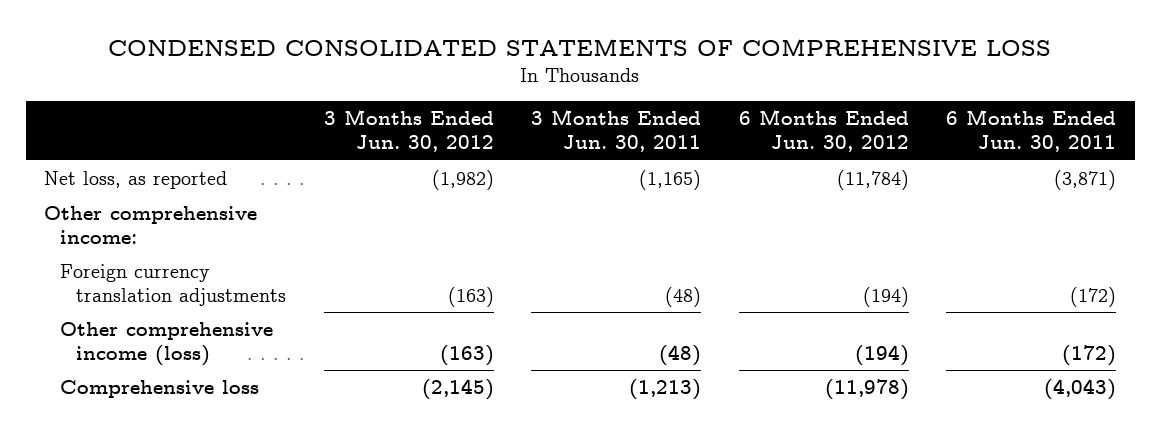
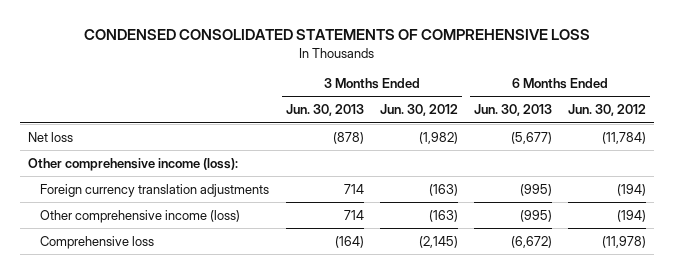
- | 3 Months Ended Jun. 30, 2012 | 3 Months Ended Jun. 30, 2011 | 6 Months Ended Jun. 30, 2012 | 6 Months Ended Jun. 30, 2011
+ | 3 Months Ended Jun. 30, 2013 | 3 Months Ended Jun. 30, 2012 | 6 Months Ended Jun. 30, 2013 | 6 Months Ended Jun. 30, 2012
- Net loss, as reported | (1,982) | (1,165) | (11,784) | (3,871)
- Other comprehensive income:
+ Net loss | (878) | (1,982) | (5,677) | (11,784)
+ Other comprehensive income (loss):

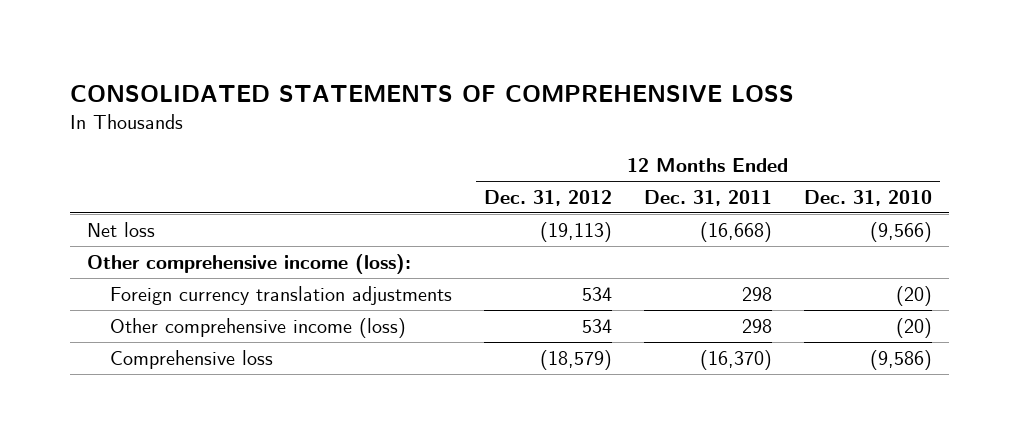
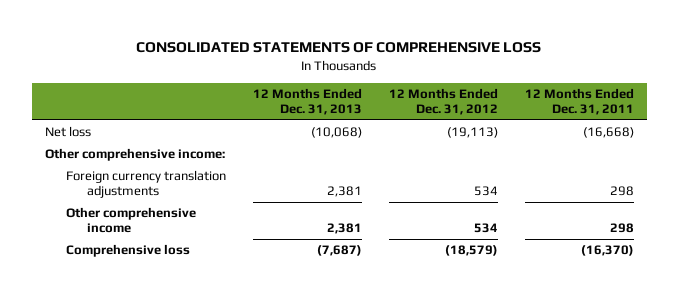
- | 12 Months Ended Dec. 31, 2012 | 12 Months Ended Dec. 31, 2011 | 12 Months Ended Dec. 31, 2010
+ | 12 Months Ended Dec. 31, 2013 | 12 Months Ended Dec. 31, 2012 | 12 Months Ended Dec. 31, 2011
- Other comprehensive income (loss):
+ Other comprehensive income:
- Other comprehensive income (loss) | 534 | 298 | (20)
+ Other comprehensive income | 2,381 | 534 | 298

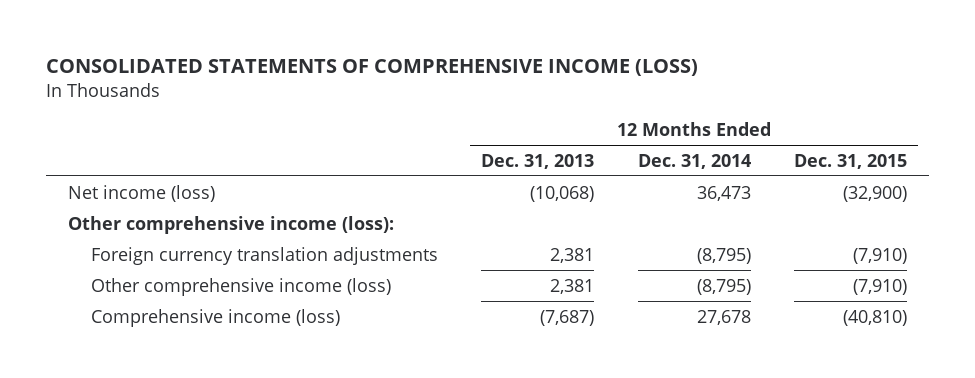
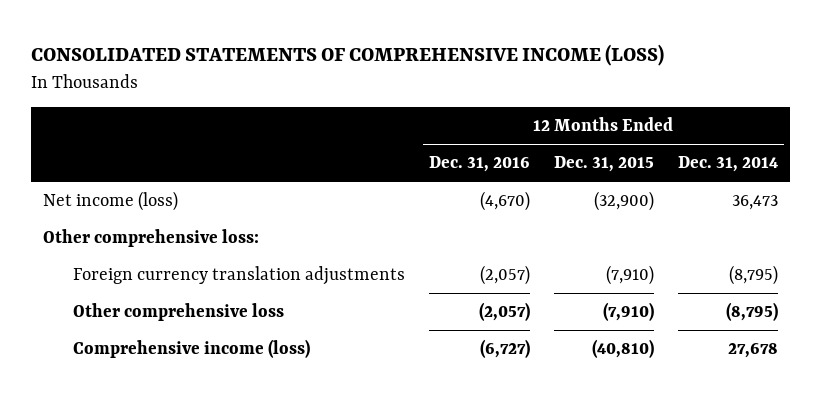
- | 12 Months Ended Dec. 31, 2013 | 12 Months Ended Dec. 31, 2014 | 12 Months Ended Dec. 31, 2015
+ | 12 Months Ended Dec. 31, 2016 | 12 Months Ended Dec. 31, 2015 | 12 Months Ended Dec. 31, 2014
- Other comprehensive income (loss):
+ Other comprehensive loss:
- Other comprehensive income (loss) | 2,381 | (8,795) | (7,910)
+ Other comprehensive loss | (2,057) | (7,910) | (8,795)

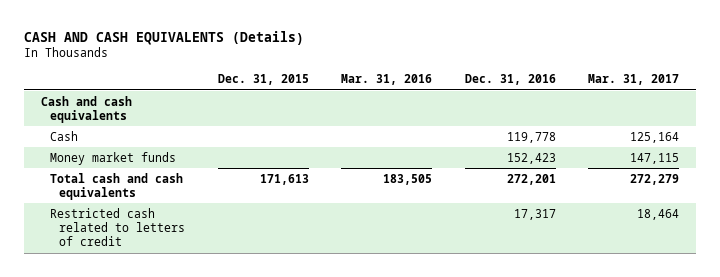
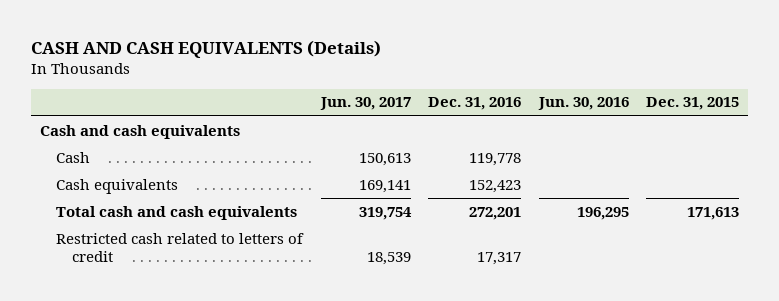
- | Dec. 31, 2015 | Mar. 31, 2016 | Dec. 31, 2016 | Mar. 31, 2017
+ | Jun. 30, 2017 | Dec. 31, 2016 | Jun. 30, 2016 | Dec. 31, 2015
- Money market funds | | | 152,423 | 147,115
+ Cash equivalents | 169,141 | 152,423 | |

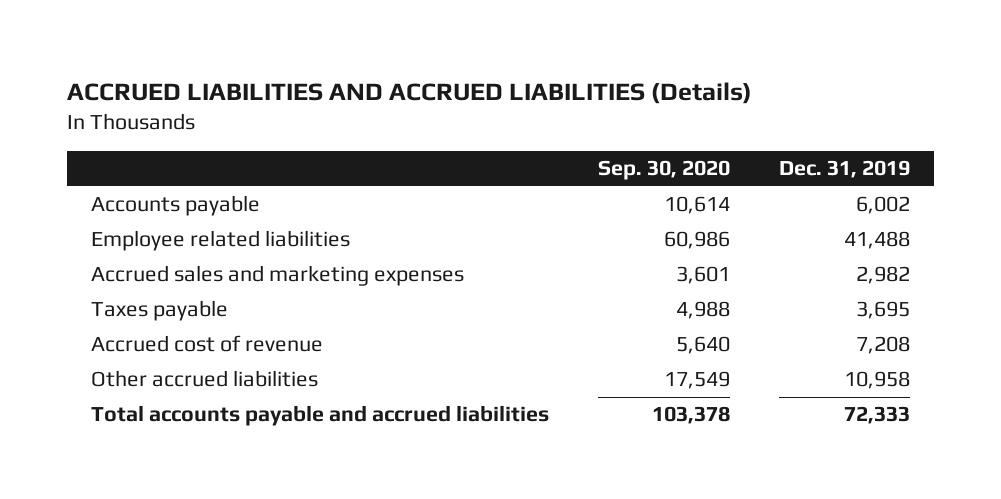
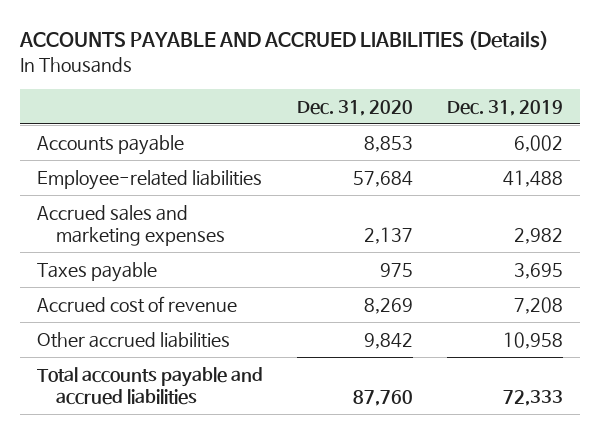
- ACCRUED LIABILITIES AND ACCRUED LIABILITIES (Details)
+ ACCOUNTS PAYABLE AND ACCRUED LIABILITIES (Details)
- | Sep. 30, 2020 | Dec. 31, 2019
+ | Dec. 31, 2020 | Dec. 31, 2019
- Employee related liabilities | 60,986 | 41,488
+ Employee-related liabilities | 57,684 | 41,488

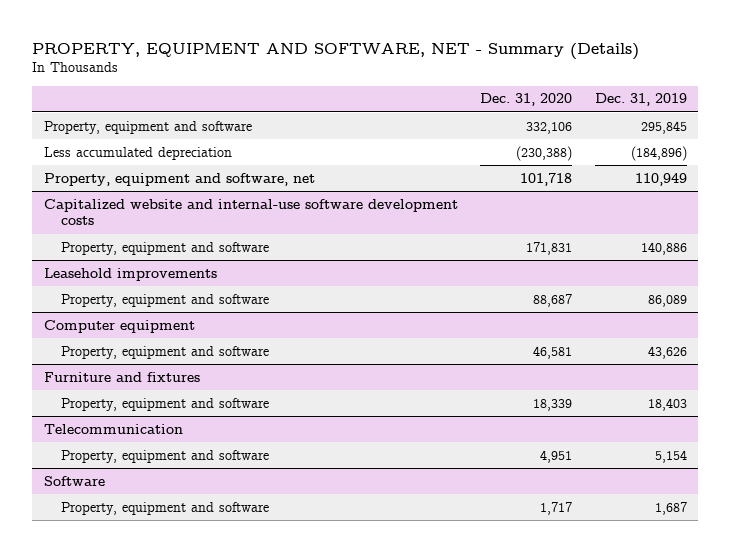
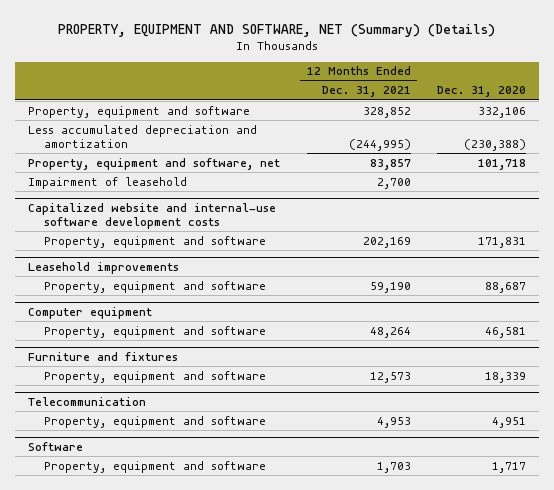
- PROPERTY, EQUIPMENT AND SOFTWARE, NET - Summary (Details)
+ PROPERTY, EQUIPMENT AND SOFTWARE, NET (Summary) (Details)
- | Dec. 31, 2020 | Dec. 31, 2019
+ | 12 Months Ended Dec. 31, 2021 | Dec. 31, 2020
- Less accumulated depreciation | (230,388) | (184,896)
+ Less accumulated depreciation and amortization | (244,995) | (230,388)
+ Impairment of leasehold | 2,700 |

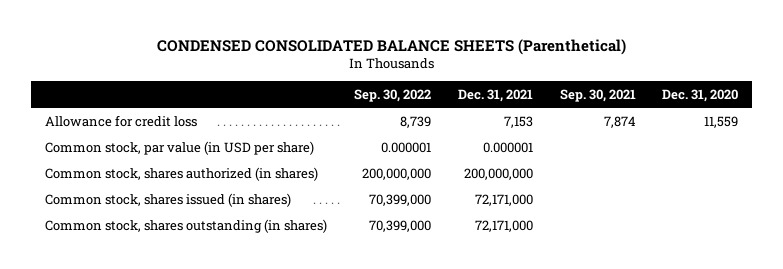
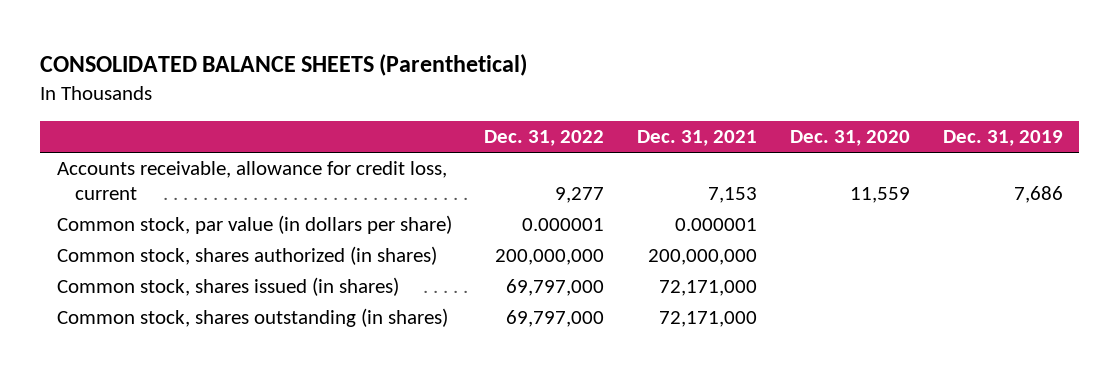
- CONDENSED CONSOLIDATED BALANCE SHEETS (Parenthetical)
+ CONSOLIDATED BALANCE SHEETS (Parenthetical)
- | Sep. 30, 2022 | Dec. 31, 2021 | Sep. 30, 2021 | Dec. 31, 2020
+ | Dec. 31, 2022 | Dec. 31, 2021 | Dec. 31, 2020 | Dec. 31, 2019
- Allowance for credit loss | 8,739 | 7,153 | 7,874 | 11,559
- Common stock, par value (in USD per share) | 0.000001 | 0.000001 | |
+ Accounts receivable, allowance for credit loss, current | 9,277 | 7,153 | 11,559 | 7,686
+ Common stock, par value (in dollars per share) | 0.000001 | 0.000001 | |

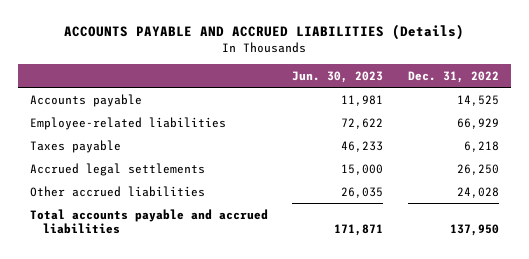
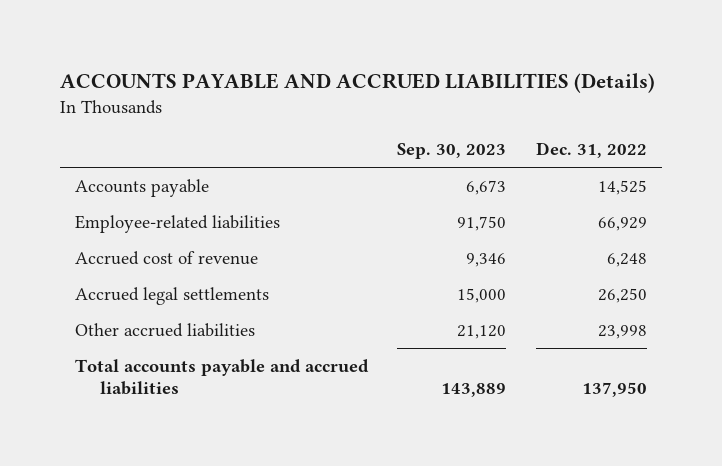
- | Jun. 30, 2023 | Dec. 31, 2022
+ | Sep. 30, 2023 | Dec. 31, 2022
- Taxes payable | 46,233 | 6,218
+ Accrued cost of revenue | 9,346 | 6,248
- Other accrued liabilities | 26,035 | 24,028
+ Other accrued liabilities | 21,120 | 23,998

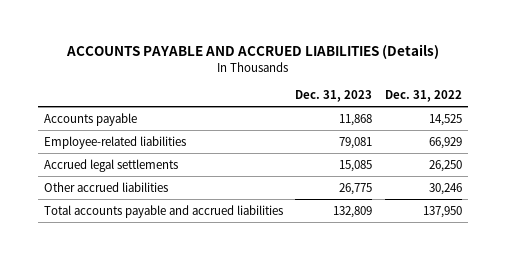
- | Sep. 30, 2023 | Dec. 31, 2022
+ | Dec. 31, 2023 | Dec. 31, 2022
- Accrued cost of revenue | 9,346 | 6,248
- Other accrued liabilities | 21,120 | 23,998
+ Other accrued liabilities | 26,775 | 30,246

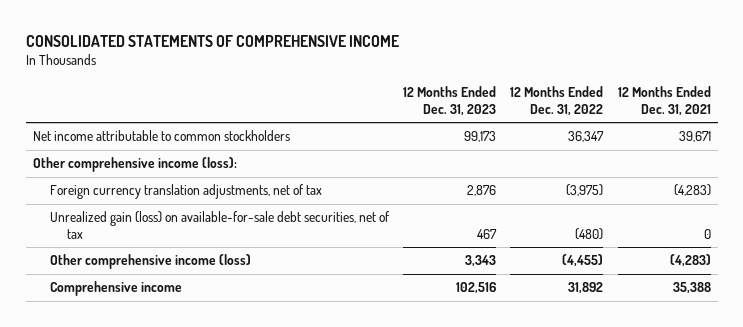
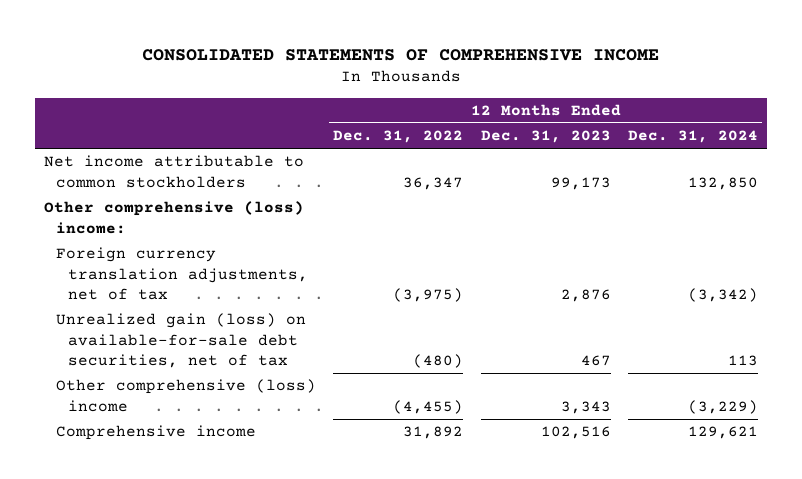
- | 12 Months Ended Dec. 31, 2023 | 12 Months Ended Dec. 31, 2022 | 12 Months Ended Dec. 31, 2021
+ | 12 Months Ended Dec. 31, 2022 | 12 Months Ended Dec. 31, 2023 | 12 Months Ended Dec. 31, 2024
- Other comprehensive income (loss):
+ Other comprehensive (loss) income:
- Other comprehensive income (loss) | 3,343 | (4,455) | (4,283)
+ Other comprehensive (loss) income | (4,455) | 3,343 | (3,229)

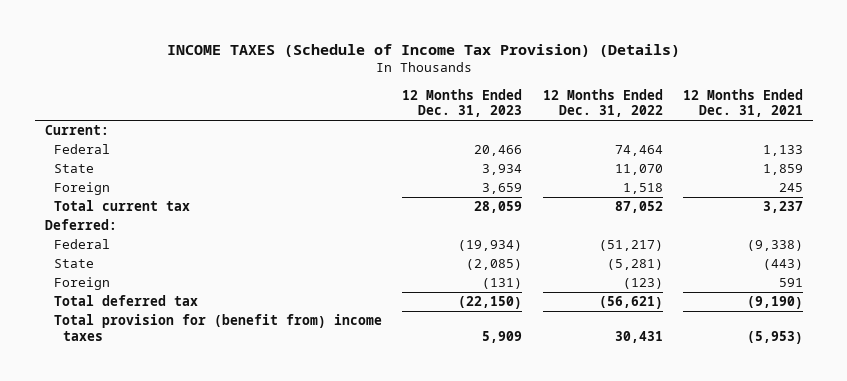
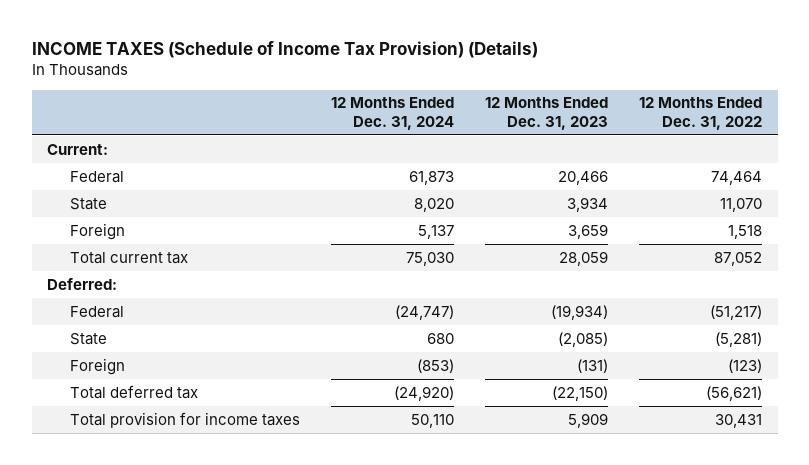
- | 12 Months Ended Dec. 31, 2023 | 12 Months Ended Dec. 31, 2022 | 12 Months Ended Dec. 31, 2021
+ | 12 Months Ended Dec. 31, 2024 | 12 Months Ended Dec. 31, 2023 | 12 Months Ended Dec. 31, 2022
- Total provision for (benefit from) income taxes | 5,909 | 30,431 | (5,953)
+ Total provision for income taxes | 50,110 | 5,909 | 30,431

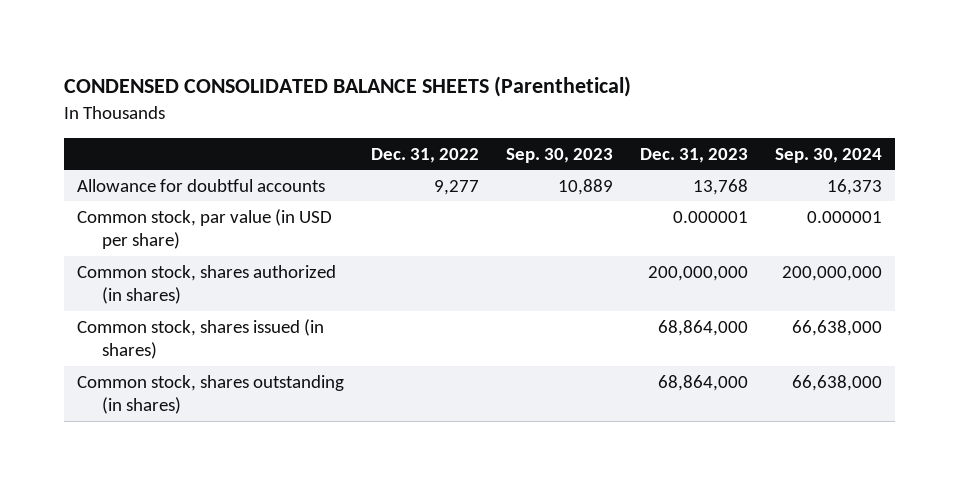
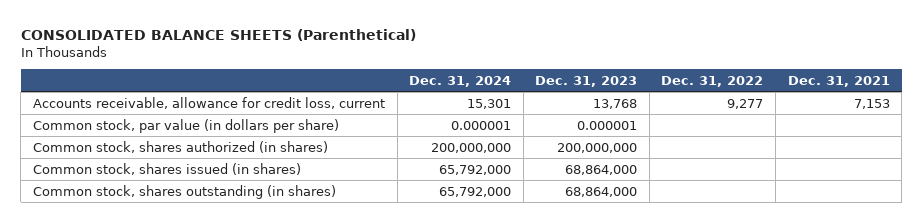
- CONDENSED CONSOLIDATED BALANCE SHEETS (Parenthetical)
+ CONSOLIDATED BALANCE SHEETS (Parenthetical)
- | Dec. 31, 2022 | Sep. 30, 2023 | Dec. 31, 2023 | Sep. 30, 2024
+ | Dec. 31, 2024 | Dec. 31, 2023 | Dec. 31, 2022 | Dec. 31, 2021
- Allowance for doubtful accounts | 9,277 | 10,889 | 13,768 | 16,373
- Common stock, par value (in USD per share) | | | 0.000001 | 0.000001
+ Accounts receivable, allowance for credit loss, current | 15,301 | 13,768 | 9,277 | 7,153
+ Common stock, par value (in dollars per share) | 0.000001 | 0.000001 | |

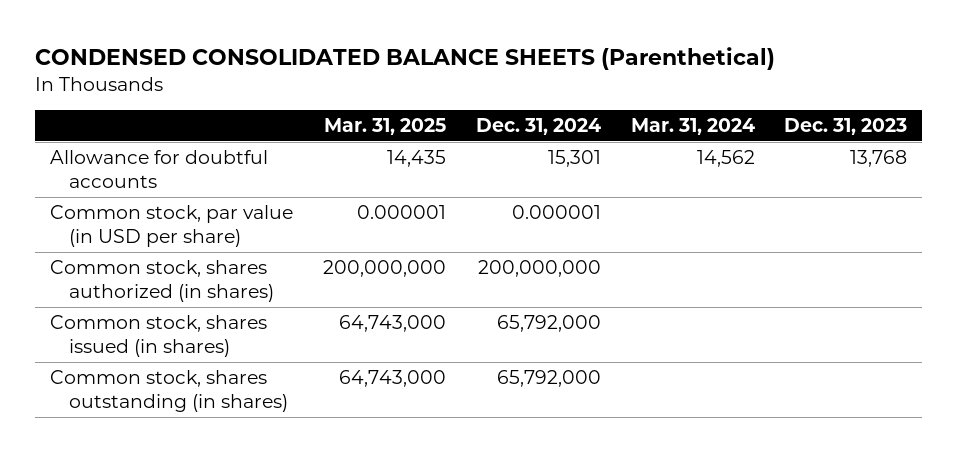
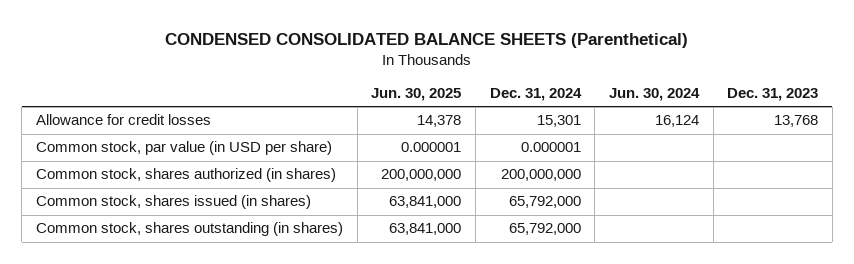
- | Mar. 31, 2025 | Dec. 31, 2024 | Mar. 31, 2024 | Dec. 31, 2023
+ | Jun. 30, 2025 | Dec. 31, 2024 | Jun. 30, 2024 | Dec. 31, 2023
- Allowance for doubtful accounts | 14,435 | 15,301 | 14,562 | 13,768
+ Allowance for credit losses | 14,378 | 15,301 | 16,124 | 13,768

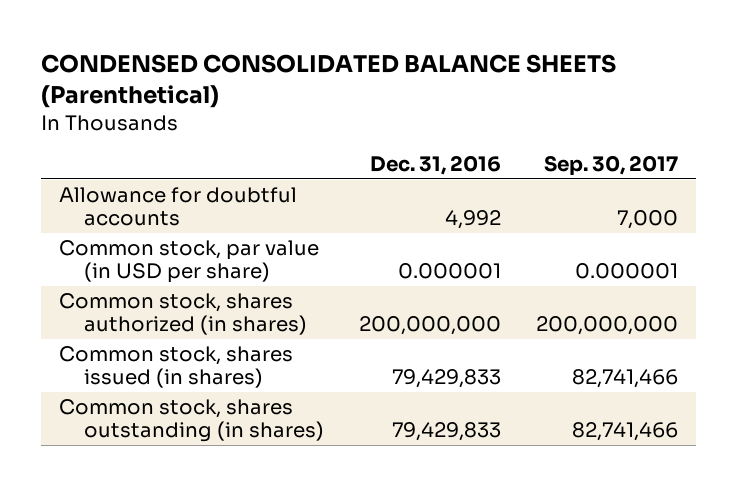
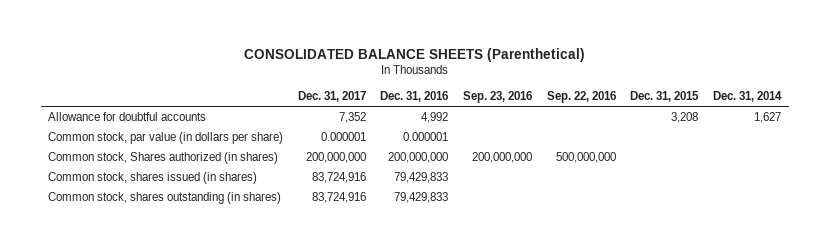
- CONDENSED CONSOLIDATED BALANCE SHEETS (Parenthetical)
+ CONSOLIDATED BALANCE SHEETS (Parenthetical)
- | Dec. 31, 2016 | Sep. 30, 2017
+ | Dec. 31, 2017 | Dec. 31, 2016 | Sep. 23, 2016 | Sep. 22, 2016 | Dec. 31, 2015 | Dec. 31, 2014
- Common stock, par value (in USD per share) | 0.000001 | 0.000001
- Common stock, shares authorized (in shares) | 200,000,000 | 200,000,000
+ Common stock, par value (in dollars per share) | 0.000001 | 0.000001 | | | |
+ Common stock, Shares authorized (in shares) | 200,000,000 | 200,000,000 | 200,000,000 | 500,000,000 | |

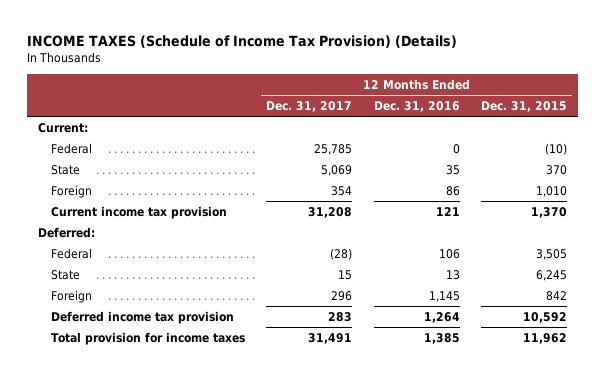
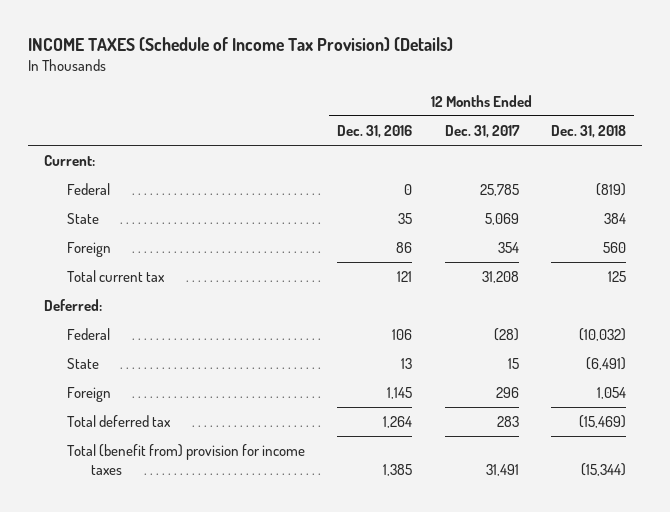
- | 12 Months Ended Dec. 31, 2017 | 12 Months Ended Dec. 31, 2016 | 12 Months Ended Dec. 31, 2015
+ | 12 Months Ended Dec. 31, 2016 | 12 Months Ended Dec. 31, 2017 | 12 Months Ended Dec. 31, 2018
- Current income tax provision | 31,208 | 121 | 1,370
+ Total current tax | 121 | 31,208 | 125
- Deferred income tax provision | 283 | 1,264 | 10,592
- Total provision for income taxes | 31,491 | 1,385 | 11,962
+ Total deferred tax | 1,264 | 283 | (15,469)
+ Total (benefit from) provision for income taxes | 1,385 | 31,491 | (15,344)

